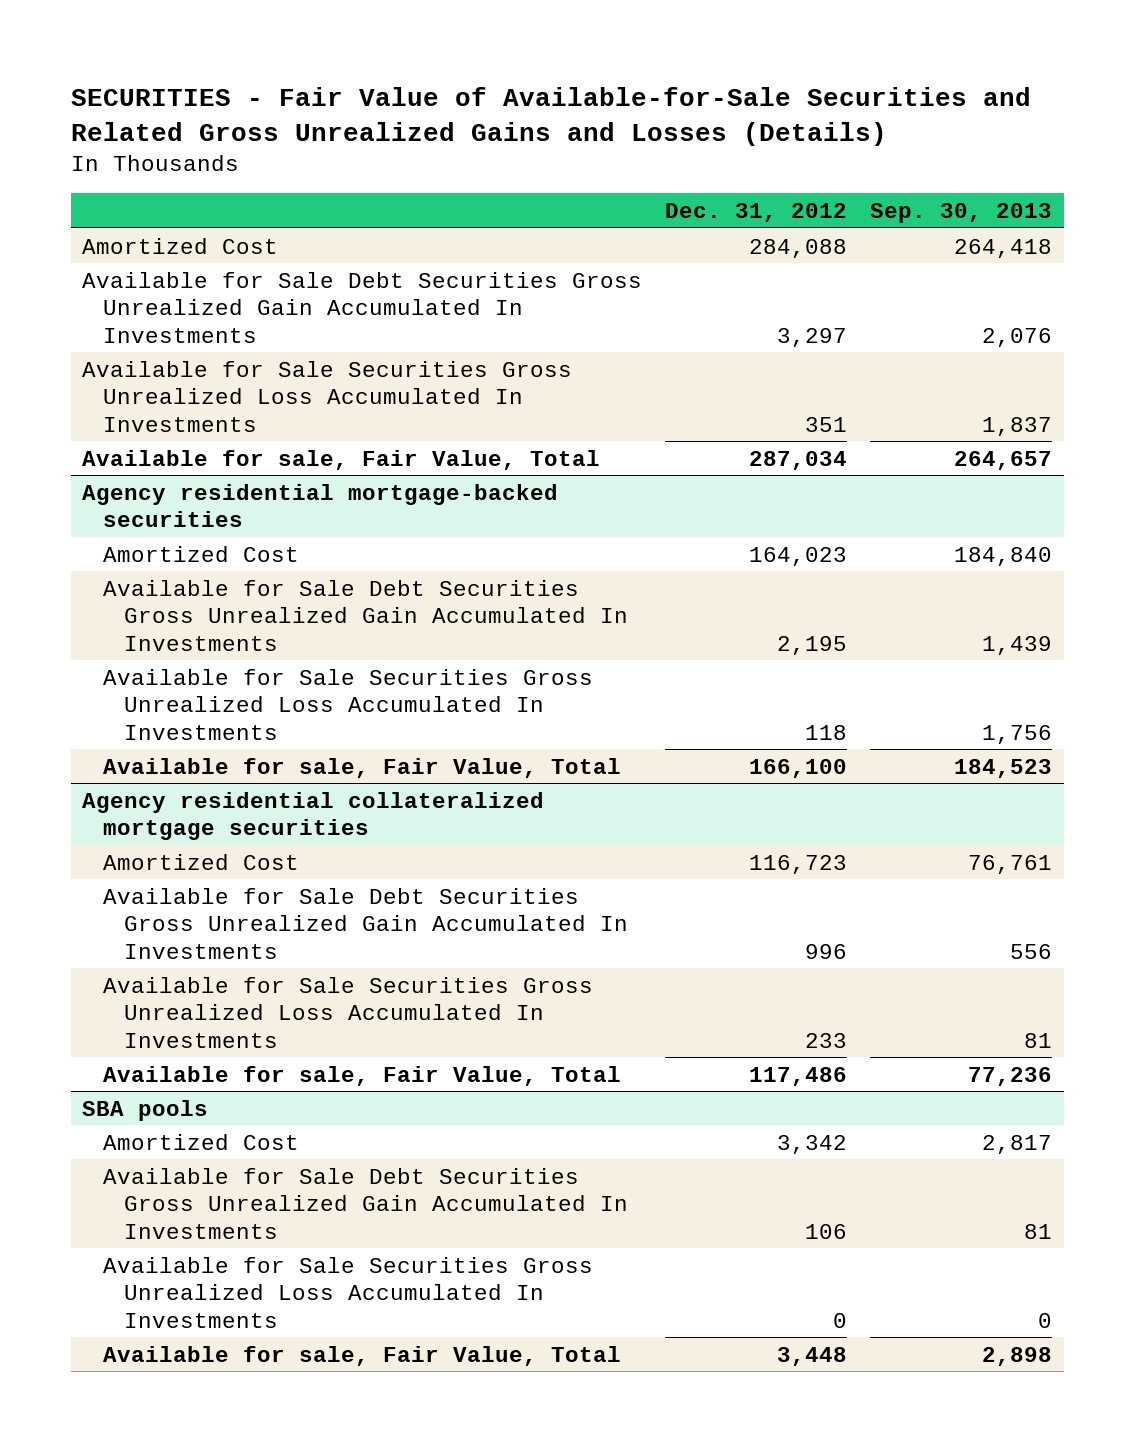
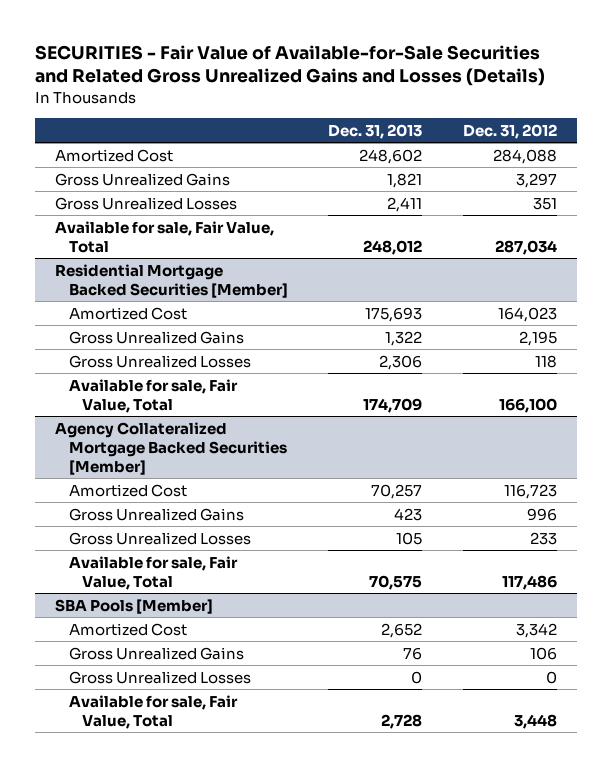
- | Dec. 31, 2012 | Sep. 30, 2013
+ | Dec. 31, 2013 | Dec. 31, 2012
- Available for Sale Debt Securities Gross Unrealized Gain Accumulated In Investments | 3,297 | 2,076
- Available for Sale Securities Gross Unrealized Loss Accumulated In Investments | 351 | 1,837
+ Gross Unrealized Gains | 1,821 | 3,297
+ Gross Unrealized Losses | 2,411 | 351
- Agency residential mortgage-backed securities
+ Residential Mortgage Backed Securities [Member]
- Available for Sale Debt Securities Gross Unrealized Gain Accumulated In Investments | 2,195 | 1,439
- Available for Sale Securities Gross Unrealized Loss Accumulated In Investments | 118 | 1,756
+ Gross Unrealized Gains | 1,322 | 2,195
+ Gross Unrealized Losses | 2,306 | 118
- Agency residential collateralized mortgage securities
+ Agency Collateralized Mortgage Backed Securities [Member]
- Available for Sale Debt Securities Gross Unrealized Gain Accumulated In Investments | 996 | 556
- Available for Sale Securities Gross Unrealized Loss Accumulated In Investments | 233 | 81
+ Gross Unrealized Gains | 423 | 996
+ Gross Unrealized Losses | 105 | 233
- SBA pools
+ SBA Pools [Member]
- Available for Sale Debt Securities Gross Unrealized Gain Accumulated In Investments | 106 | 81
- Available for Sale Securities Gross Unrealized Loss Accumulated In Investments | 0 | 0
+ Gross Unrealized Gains | 76 | 106
+ Gross Unrealized Losses | 0 | 0

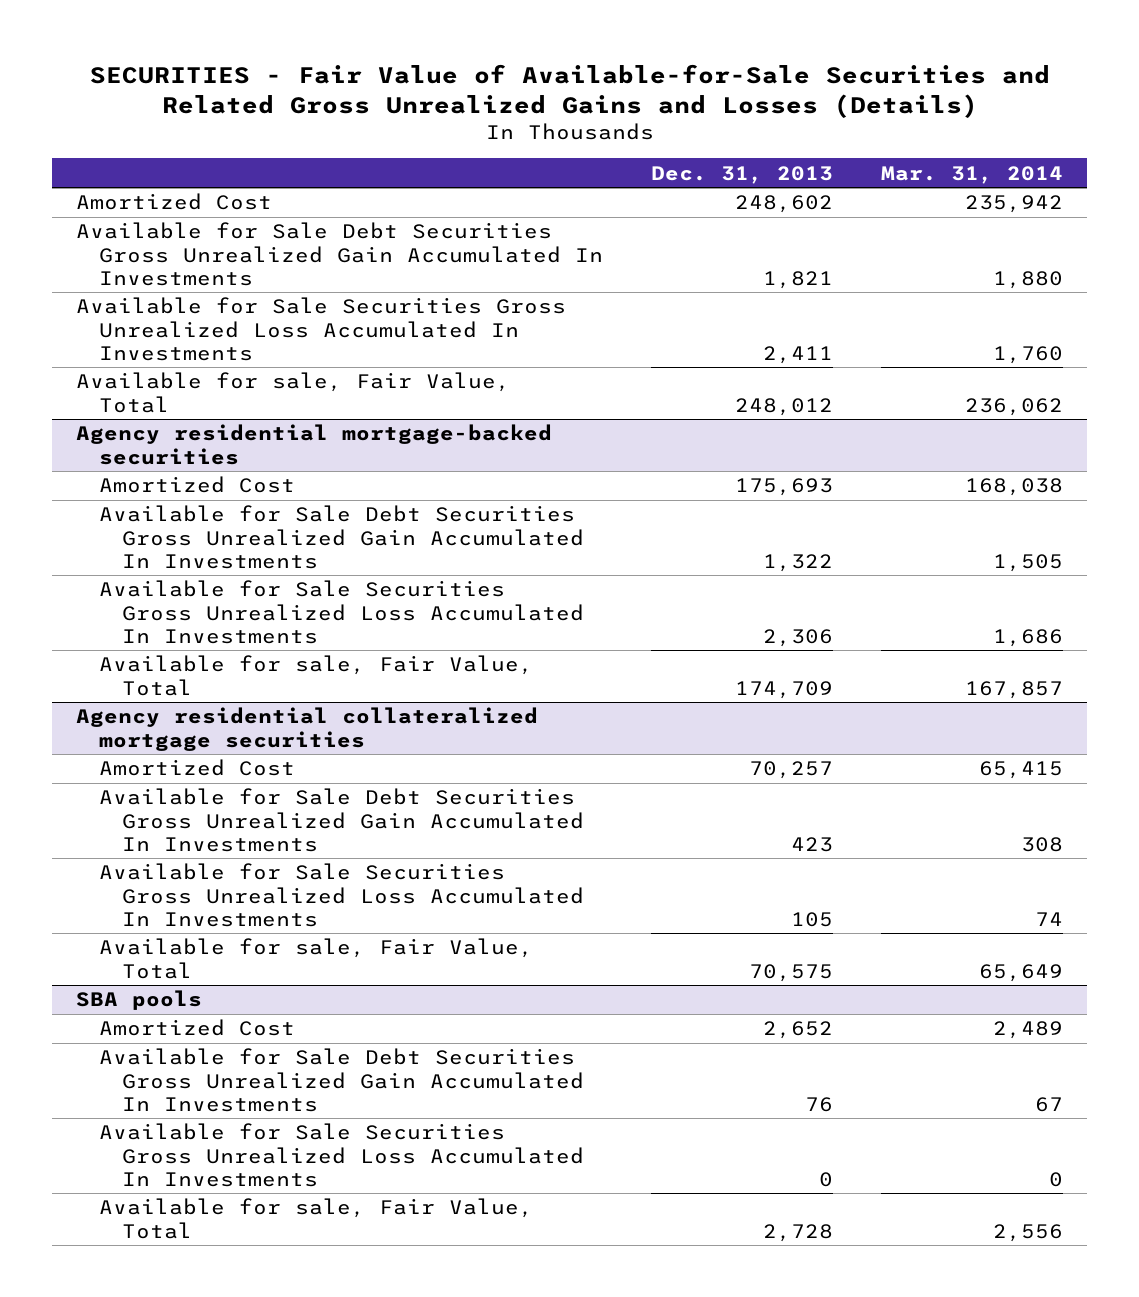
- | Dec. 31, 2013 | Dec. 31, 2012
+ | Dec. 31, 2013 | Mar. 31, 2014
- Gross Unrealized Gains | 1,821 | 3,297
- Gross Unrealized Losses | 2,411 | 351
+ Available for Sale Debt Securities Gross Unrealized Gain Accumulated In Investments | 1,821 | 1,880
+ Available for Sale Securities Gross Unrealized Loss Accumulated In Investments | 2,411 | 1,760
- Residential Mortgage Backed Securities [Member]
+ Agency residential mortgage-backed securities
- Gross Unrealized Gains | 1,322 | 2,195
- Gross Unrealized Losses | 2,306 | 118
+ Available for Sale Debt Securities Gross Unrealized Gain Accumulated In Investments | 1,322 | 1,505
+ Available for Sale Securities Gross Unrealized Loss Accumulated In Investments | 2,306 | 1,686
- Agency Collateralized Mortgage Backed Securities [Member]
+ Agency residential collateralized mortgage securities
- Gross Unrealized Gains | 423 | 996
- Gross Unrealized Losses | 105 | 233
+ Available for Sale Debt Securities Gross Unrealized Gain Accumulated In Investments | 423 | 308
+ Available for Sale Securities Gross Unrealized Loss Accumulated In Investments | 105 | 74
- SBA Pools [Member]
+ SBA pools
- Gross Unrealized Gains | 76 | 106
- Gross Unrealized Losses | 0 | 0
+ Available for Sale Debt Securities Gross Unrealized Gain Accumulated In Investments | 76 | 67
+ Available for Sale Securities Gross Unrealized Loss Accumulated In Investments | 0 | 0

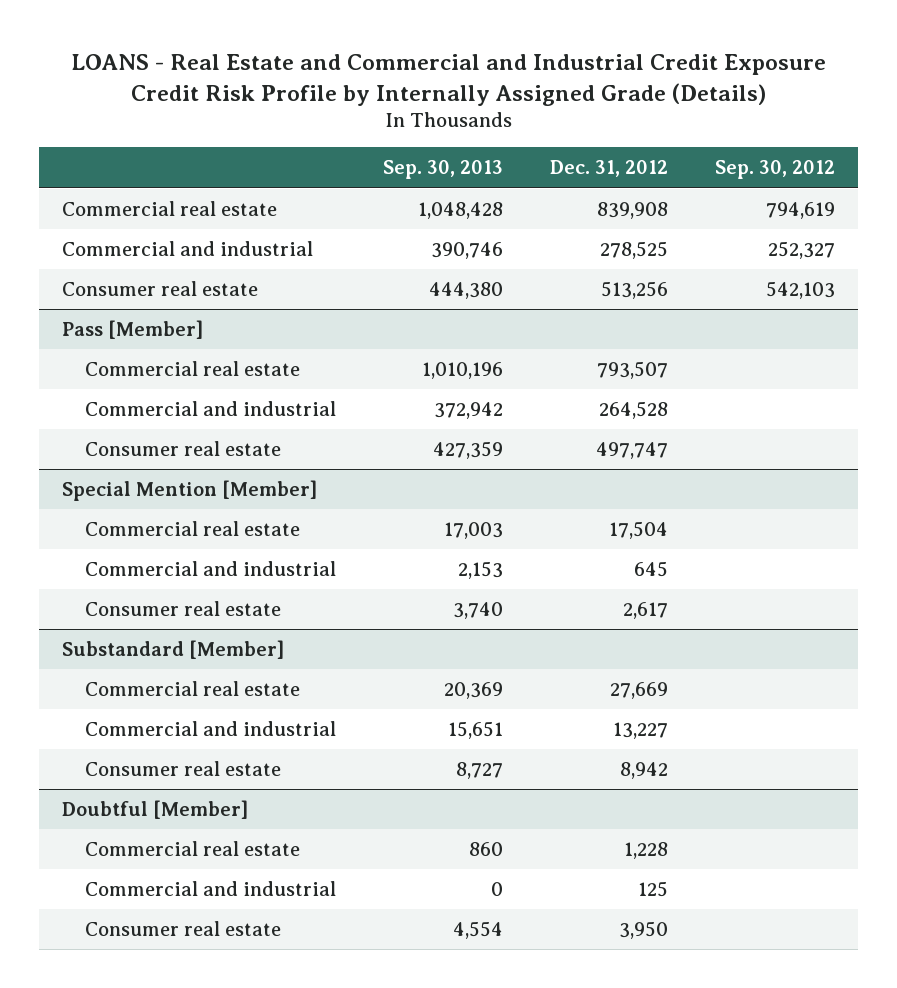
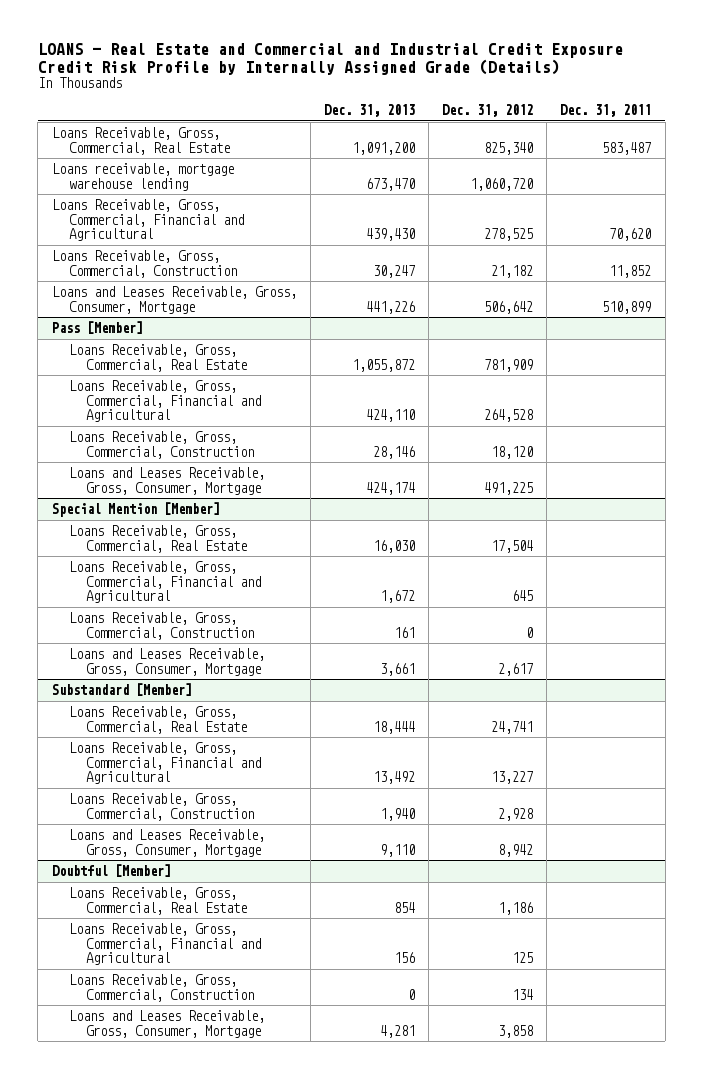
- | Sep. 30, 2013 | Dec. 31, 2012 | Sep. 30, 2012
+ | Dec. 31, 2013 | Dec. 31, 2012 | Dec. 31, 2011
- Commercial real estate | 1,048,428 | 839,908 | 794,619
- Commercial and industrial | 390,746 | 278,525 | 252,327
- Consumer real estate | 444,380 | 513,256 | 542,103
+ Loans Receivable, Gross, Commercial, Real Estate | 1,091,200 | 825,340 | 583,487
+ Loans receivable, mortgage warehouse lending | 673,470 | 1,060,720 |
+ Loans Receivable, Gross, Commercial, Financial and Agricultural | 439,430 | 278,525 | 70,620
+ Loans Receivable, Gross, Commercial, Construction | 30,247 | 21,182 | 11,852
+ Loans and Leases Receivable, Gross, Consumer, Mortgage | 441,226 | 506,642 | 510,899
@ Pass [Member]
- Commercial real estate | 1,010,196 | 793,507 |
- Commercial and industrial | 372,942 | 264,528 |
- Consumer real estate | 427,359 | 497,747 |
+ Loans Receivable, Gross, Commercial, Real Estate | 1,055,872 | 781,909 |
+ Loans Receivable, Gross, Commercial, Financial and Agricultural | 424,110 | 264,528 |
+ Loans Receivable, Gross, Commercial, Construction | 28,146 | 18,120 |
+ Loans and Leases Receivable, Gross, Consumer, Mortgage | 424,174 | 491,225 |
@ Special Mention [Member]
- Commercial real estate | 17,003 | 17,504 |
- Commercial and industrial | 2,153 | 645 |
- Consumer real estate | 3,740 | 2,617 |
+ Loans Receivable, Gross, Commercial, Real Estate | 16,030 | 17,504 |
+ Loans Receivable, Gross, Commercial, Financial and Agricultural | 1,672 | 645 |
+ Loans Receivable, Gross, Commercial, Construction | 161 | 0 |
+ Loans and Leases Receivable, Gross, Consumer, Mortgage | 3,661 | 2,617 |
@ Substandard [Member]
- Commercial real estate | 20,369 | 27,669 |
- Commercial and industrial | 15,651 | 13,227 |
- Consumer real estate | 8,727 | 8,942 |
+ Loans Receivable, Gross, Commercial, Real Estate | 18,444 | 24,741 |
+ Loans Receivable, Gross, Commercial, Financial and Agricultural | 13,492 | 13,227 |
+ Loans Receivable, Gross, Commercial, Construction | 1,940 | 2,928 |
+ Loans and Leases Receivable, Gross, Consumer, Mortgage | 9,110 | 8,942 |
@ Doubtful [Member]
- Commercial real estate | 860 | 1,228 |
- Commercial and industrial | 0 | 125 |
- Consumer real estate | 4,554 | 3,950 |
+ Loans Receivable, Gross, Commercial, Real Estate | 854 | 1,186 |
+ Loans Receivable, Gross, Commercial, Financial and Agricultural | 156 | 125 |
+ Loans Receivable, Gross, Commercial, Construction | 0 | 134 |
+ Loans and Leases Receivable, Gross, Consumer, Mortgage | 4,281 | 3,858 |

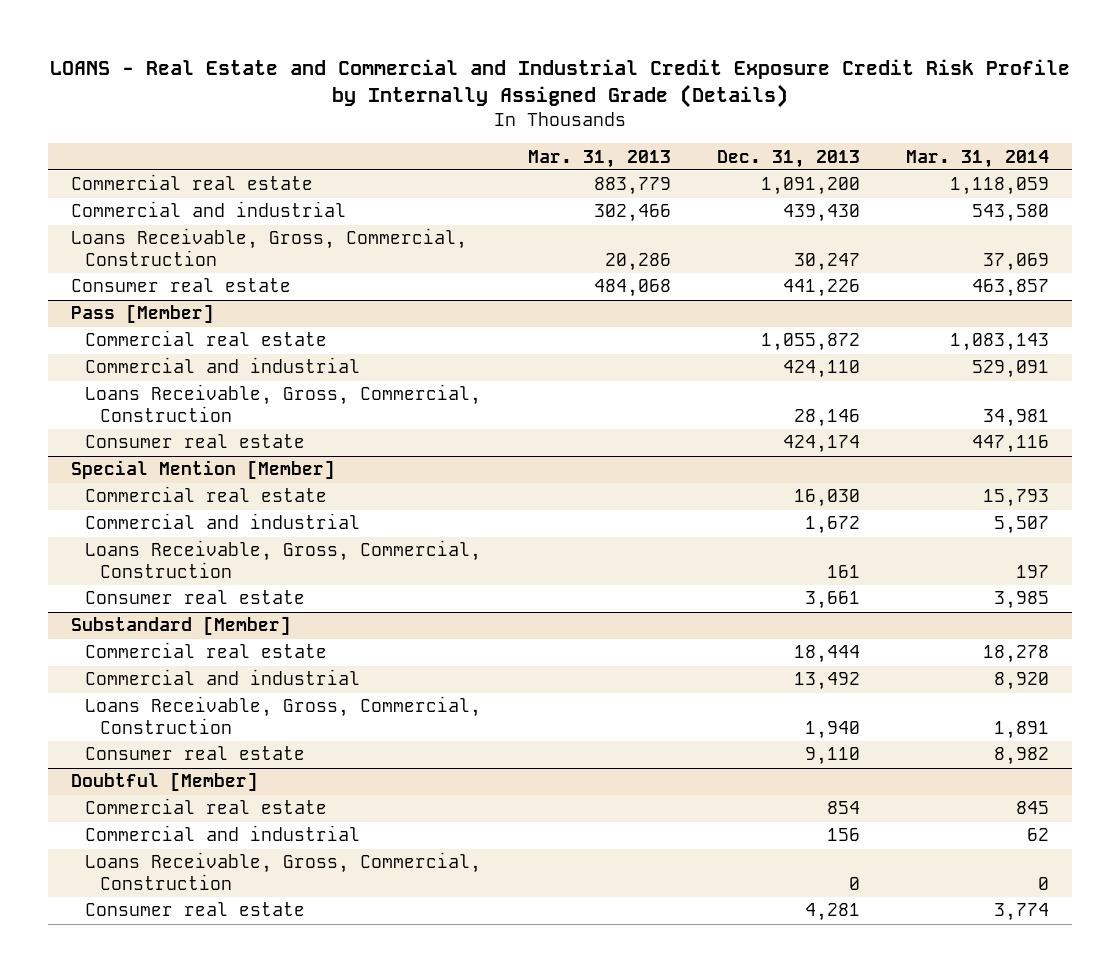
- | Dec. 31, 2013 | Dec. 31, 2012 | Dec. 31, 2011
+ | Mar. 31, 2013 | Dec. 31, 2013 | Mar. 31, 2014
- Loans Receivable, Gross, Commercial, Real Estate | 1,091,200 | 825,340 | 583,487
- Loans receivable, mortgage warehouse lending | 673,470 | 1,060,720 |
- Loans Receivable, Gross, Commercial, Financial and Agricultural | 439,430 | 278,525 | 70,620
+ Commercial real estate | 883,779 | 1,091,200 | 1,118,059
+ Commercial and industrial | 302,466 | 439,430 | 543,580
- Loans and Leases Receivable, Gross, Consumer, Mortgage | 441,226 | 506,642 | 510,899
+ Consumer real estate | 484,068 | 441,226 | 463,857
@ Pass [Member]
- Loans Receivable, Gross, Commercial, Real Estate | 1,055,872 | 781,909 |
- Loans Receivable, Gross, Commercial, Financial and Agricultural | 424,110 | 264,528 |
+ Commercial real estate | | 1,055,872 | 1,083,143
+ Commercial and industrial | | 424,110 | 529,091
- Loans and Leases Receivable, Gross, Consumer, Mortgage | 424,174 | 491,225 |
+ Consumer real estate | | 424,174 | 447,116
@ Special Mention [Member]
- Loans Receivable, Gross, Commercial, Real Estate | 16,030 | 17,504 |
- Loans Receivable, Gross, Commercial, Financial and Agricultural | 1,672 | 645 |
+ Commercial real estate | | 16,030 | 15,793
+ Commercial and industrial | | 1,672 | 5,507
- Loans and Leases Receivable, Gross, Consumer, Mortgage | 3,661 | 2,617 |
+ Consumer real estate | | 3,661 | 3,985
@ Substandard [Member]
- Loans Receivable, Gross, Commercial, Real Estate | 18,444 | 24,741 |
- Loans Receivable, Gross, Commercial, Financial and Agricultural | 13,492 | 13,227 |
+ Commercial real estate | | 18,444 | 18,278
+ Commercial and industrial | | 13,492 | 8,920
- Loans and Leases Receivable, Gross, Consumer, Mortgage | 9,110 | 8,942 |
+ Consumer real estate | | 9,110 | 8,982
@ Doubtful [Member]
- Loans Receivable, Gross, Commercial, Real Estate | 854 | 1,186 |
- Loans Receivable, Gross, Commercial, Financial and Agricultural | 156 | 125 |
+ Commercial real estate | | 854 | 845
+ Commercial and industrial | | 156 | 62
- Loans and Leases Receivable, Gross, Consumer, Mortgage | 4,281 | 3,858 |
+ Consumer real estate | | 4,281 | 3,774

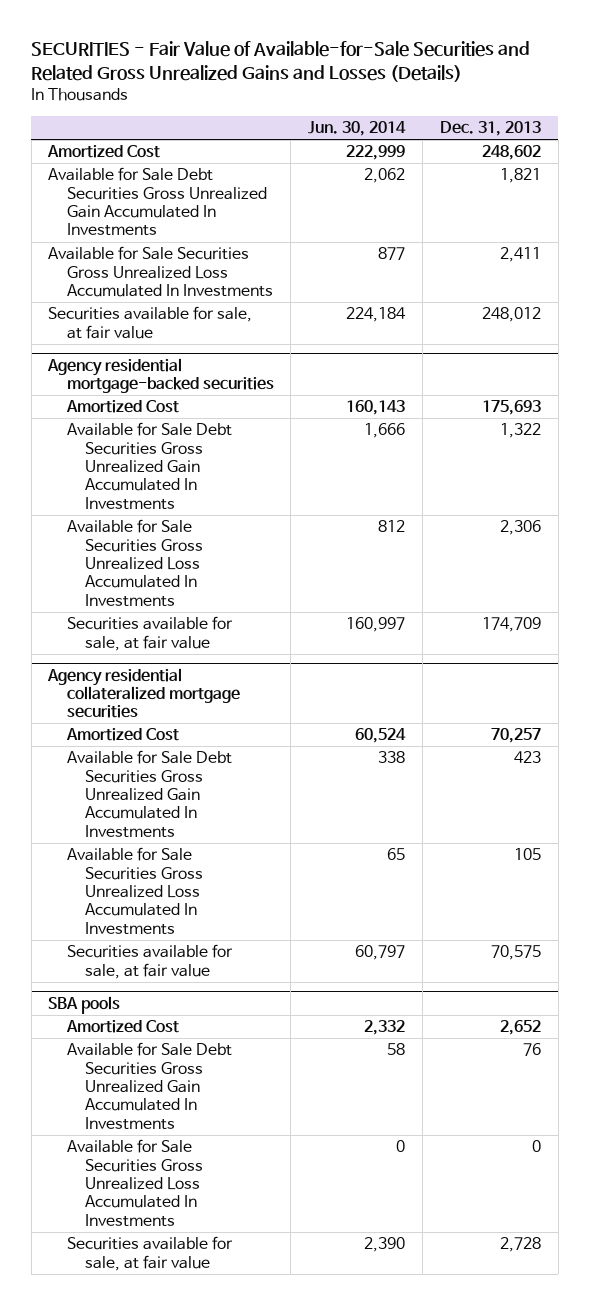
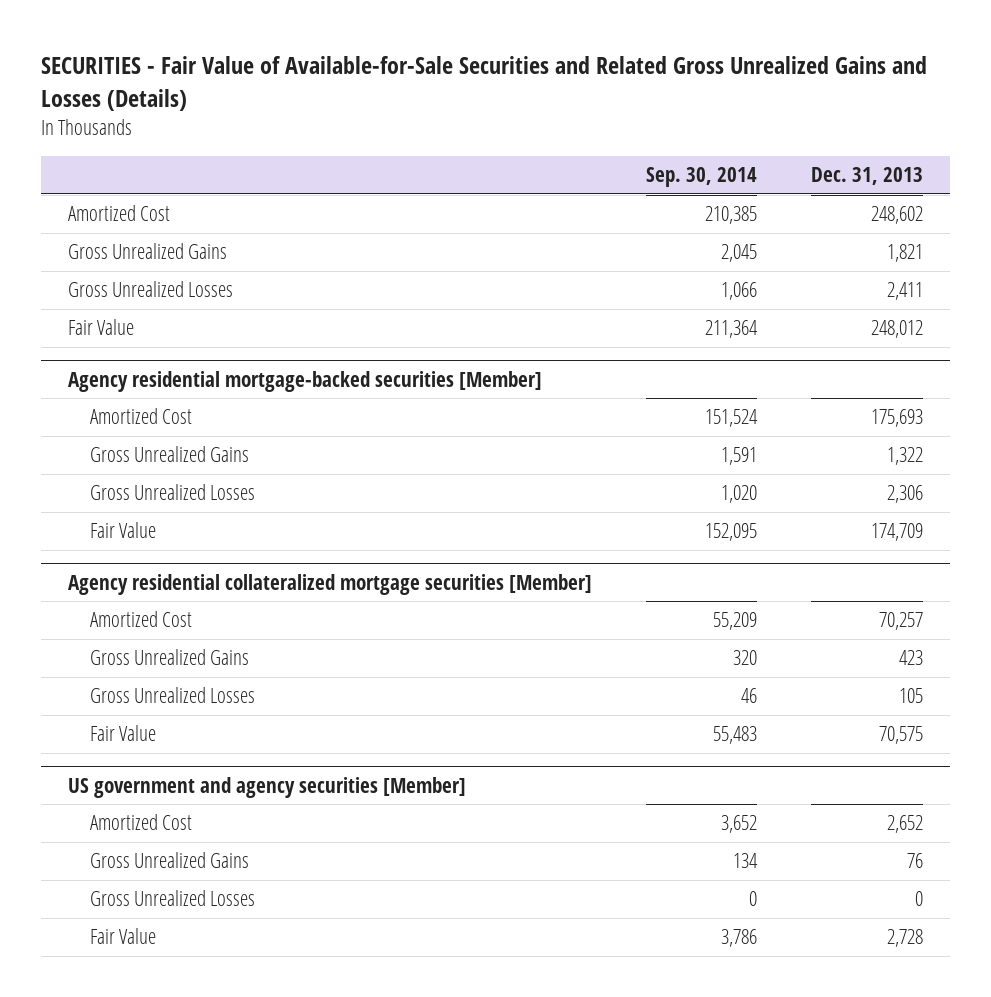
- | Jun. 30, 2014 | Dec. 31, 2013
+ | Sep. 30, 2014 | Dec. 31, 2013
- Available for Sale Debt Securities Gross Unrealized Gain Accumulated In Investments | 2,062 | 1,821
- Available for Sale Securities Gross Unrealized Loss Accumulated In Investments | 877 | 2,411
- Securities available for sale, at fair value | 224,184 | 248,012
- Agency residential mortgage-backed securities
+ Gross Unrealized Gains | 2,045 | 1,821
+ Gross Unrealized Losses | 1,066 | 2,411
+ Fair Value | 211,364 | 248,012
+ Agency residential mortgage-backed securities [Member]
- Available for Sale Debt Securities Gross Unrealized Gain Accumulated In Investments | 1,666 | 1,322
- Available for Sale Securities Gross Unrealized Loss Accumulated In Investments | 812 | 2,306
- Securities available for sale, at fair value | 160,997 | 174,709
- Agency residential collateralized mortgage securities
+ Gross Unrealized Gains | 1,591 | 1,322
+ Gross Unrealized Losses | 1,020 | 2,306
+ Fair Value | 152,095 | 174,709
+ Agency residential collateralized mortgage securities [Member]
- Available for Sale Debt Securities Gross Unrealized Gain Accumulated In Investments | 338 | 423
- Available for Sale Securities Gross Unrealized Loss Accumulated In Investments | 65 | 105
- Securities available for sale, at fair value | 60,797 | 70,575
- SBA pools
+ Gross Unrealized Gains | 320 | 423
+ Gross Unrealized Losses | 46 | 105
+ Fair Value | 55,483 | 70,575
+ US government and agency securities [Member]
- Available for Sale Debt Securities Gross Unrealized Gain Accumulated In Investments | 58 | 76
- Available for Sale Securities Gross Unrealized Loss Accumulated In Investments | 0 | 0
- Securities available for sale, at fair value | 2,390 | 2,728
+ Gross Unrealized Gains | 134 | 76
+ Gross Unrealized Losses | 0 | 0
+ Fair Value | 3,786 | 2,728

